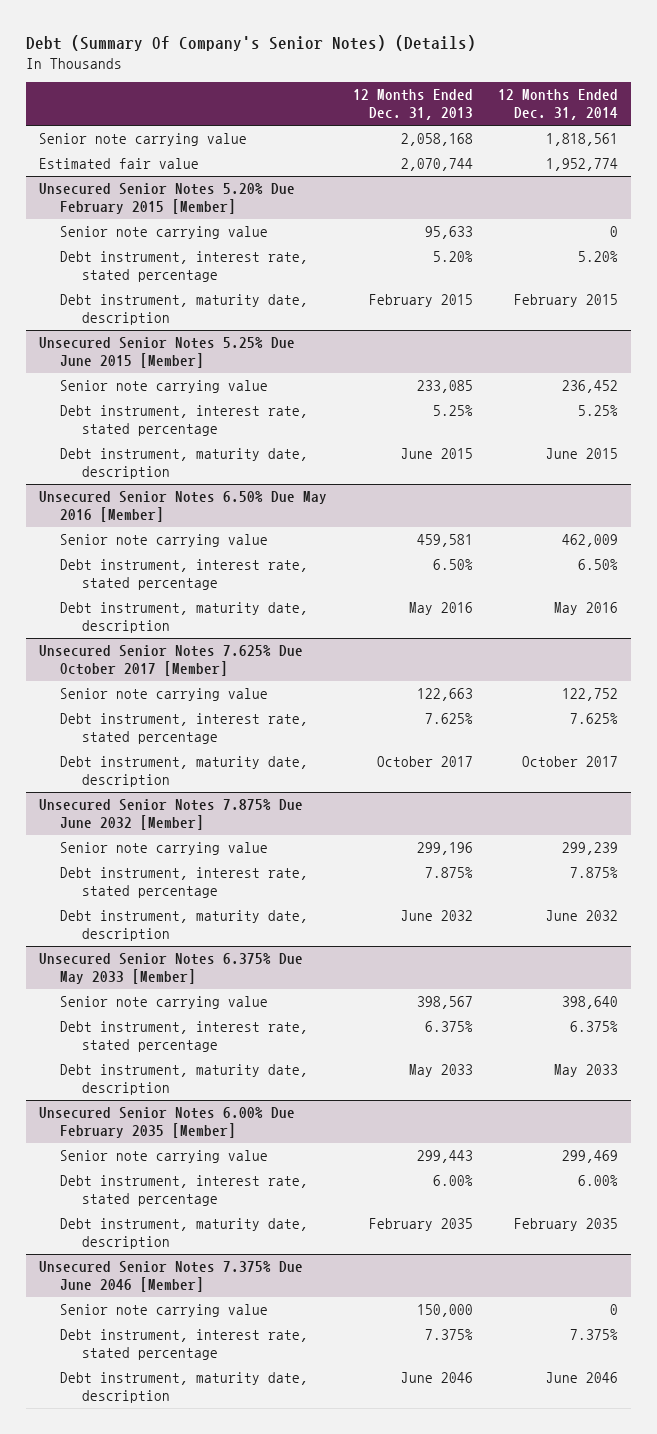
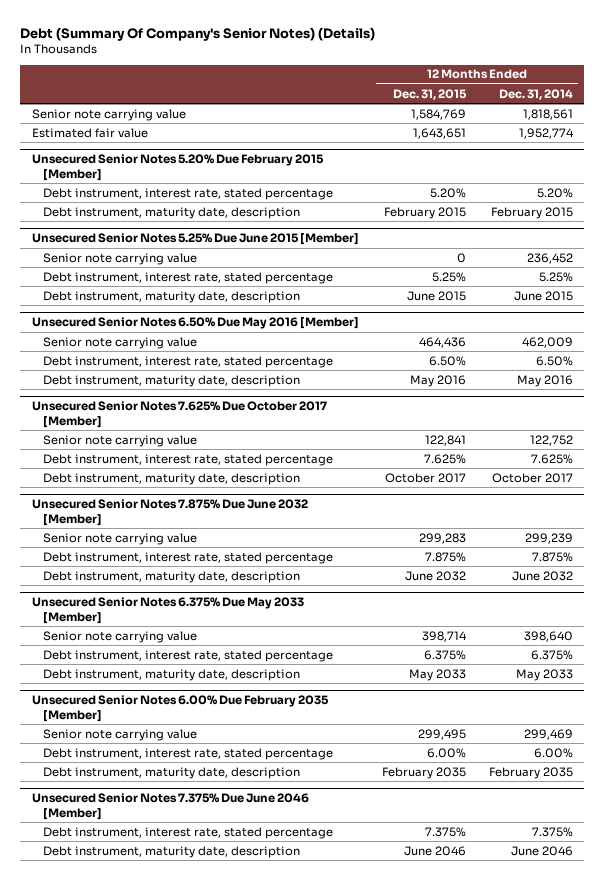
- | 12 Months Ended Dec. 31, 2013 | 12 Months Ended Dec. 31, 2014
+ | 12 Months Ended Dec. 31, 2015 | 12 Months Ended Dec. 31, 2014
@ Unsecured Senior Notes 5.20% Due February 2015 [Member]
- Senior note carrying value | 95,633 | 0
@ Unsecured Senior Notes 7.375% Due June 2046 [Member]
- Senior note carrying value | 150,000 | 0

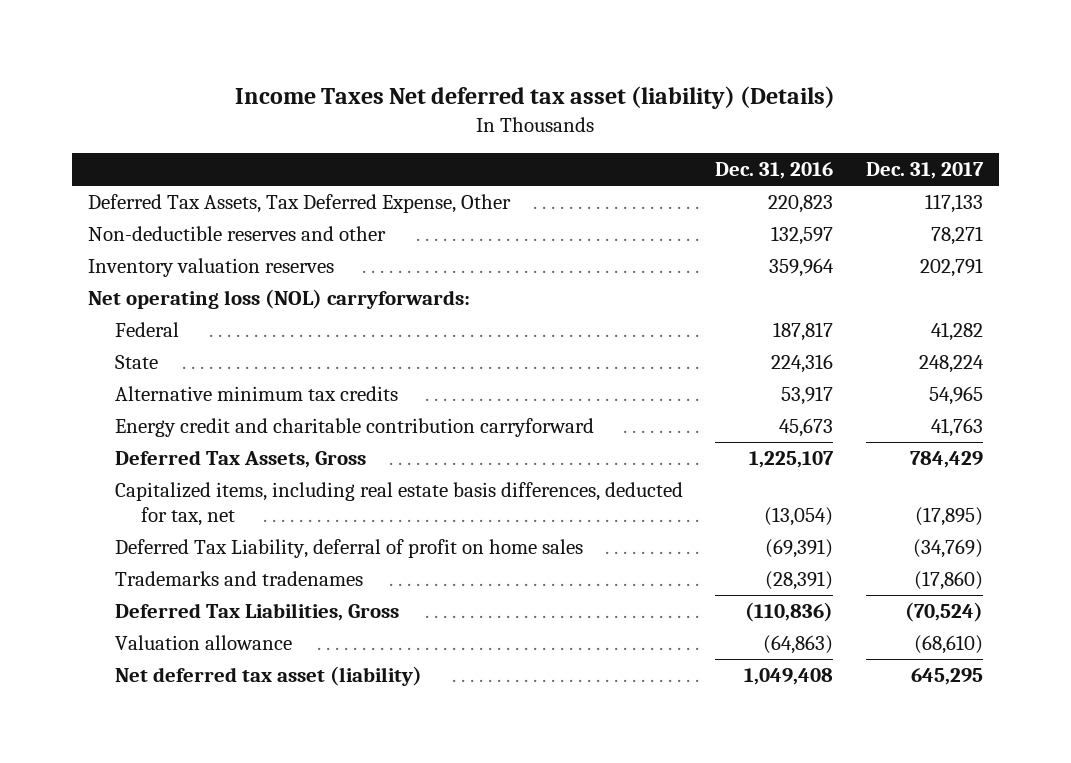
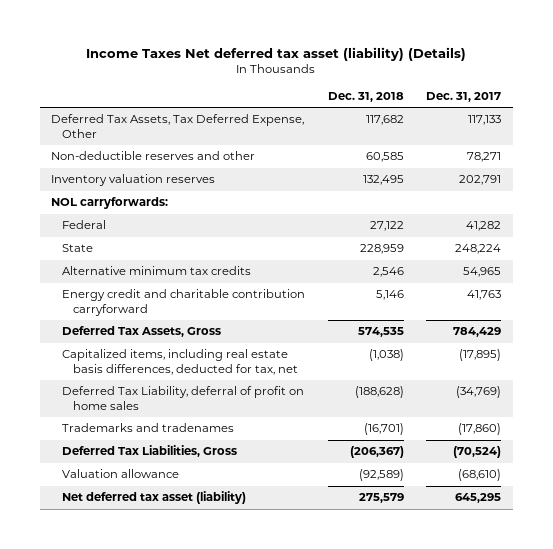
- | Dec. 31, 2016 | Dec. 31, 2017
+ | Dec. 31, 2018 | Dec. 31, 2017
- Net operating loss (NOL) carryforwards:
+ NOL carryforwards:

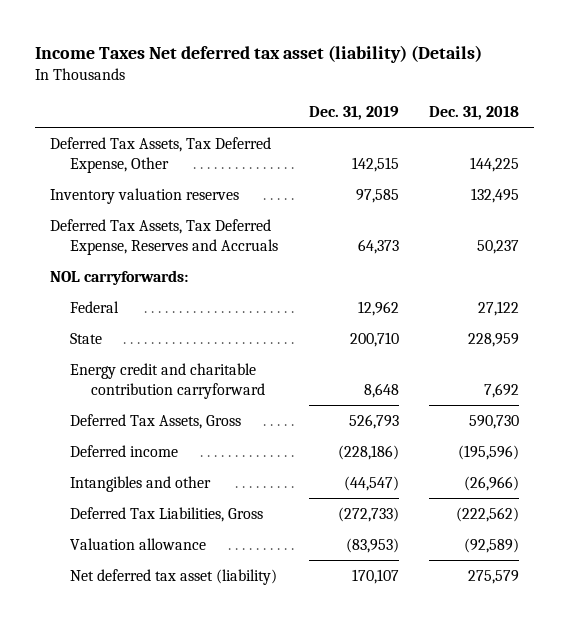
- | Dec. 31, 2018 | Dec. 31, 2017
+ | Dec. 31, 2019 | Dec. 31, 2018
- Deferred Tax Assets, Tax Deferred Expense, Other | 117,682 | 117,133
- Non-deductible reserves and other | 60,585 | 78,271
+ Deferred Tax Assets, Tax Deferred Expense, Other | 142,515 | 144,225
+ Deferred Tax Assets, Tax Deferred Expense, Reserves and Accruals | 64,373 | 50,237
- Alternative minimum tax credits | 2,546 | 54,965
- Energy credit and charitable contribution carryforward | 5,146 | 41,763
- Deferred Tax Assets, Gross | 574,535 | 784,429
- Capitalized items, including real estate basis differences, deducted for tax, net | (1,038) | (17,895)
- Deferred Tax Liability, deferral of profit on home sales | (188,628) | (34,769)
- Trademarks and tradenames | (16,701) | (17,860)
- Deferred Tax Liabilities, Gross | (206,367) | (70,524)
+ Energy credit and charitable contribution carryforward | 8,648 | 7,692
+ Deferred Tax Assets, Gross | 526,793 | 590,730
+ Deferred income | (228,186) | (195,596)
+ Intangibles and other | (44,547) | (26,966)
+ Deferred Tax Liabilities, Gross | (272,733) | (222,562)

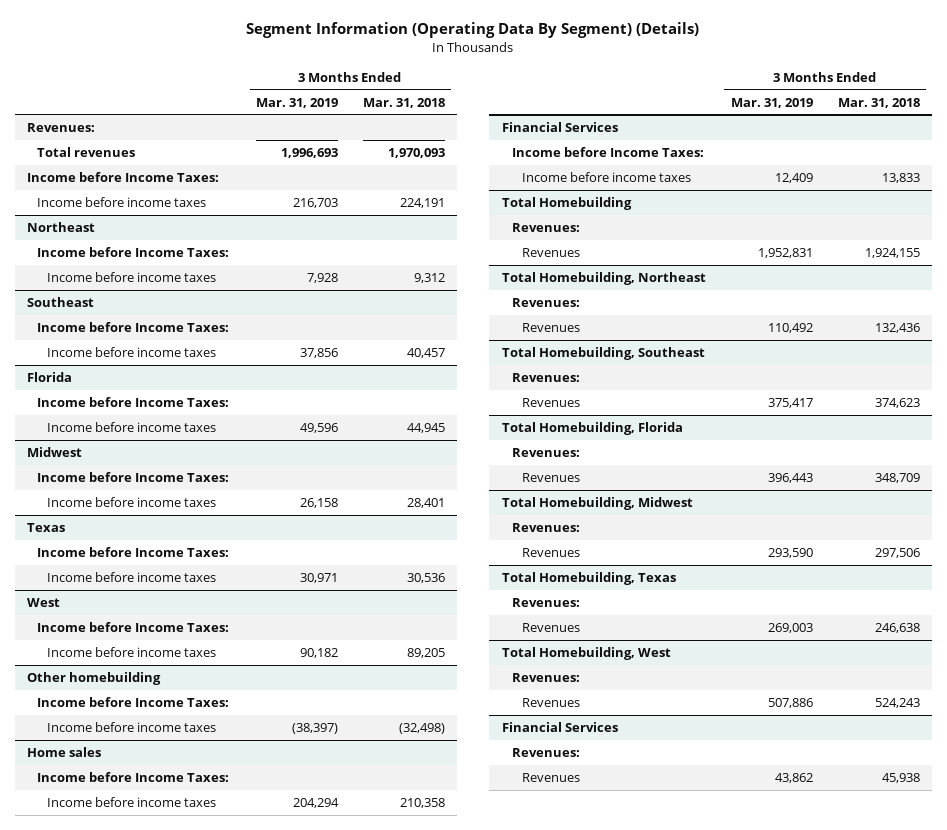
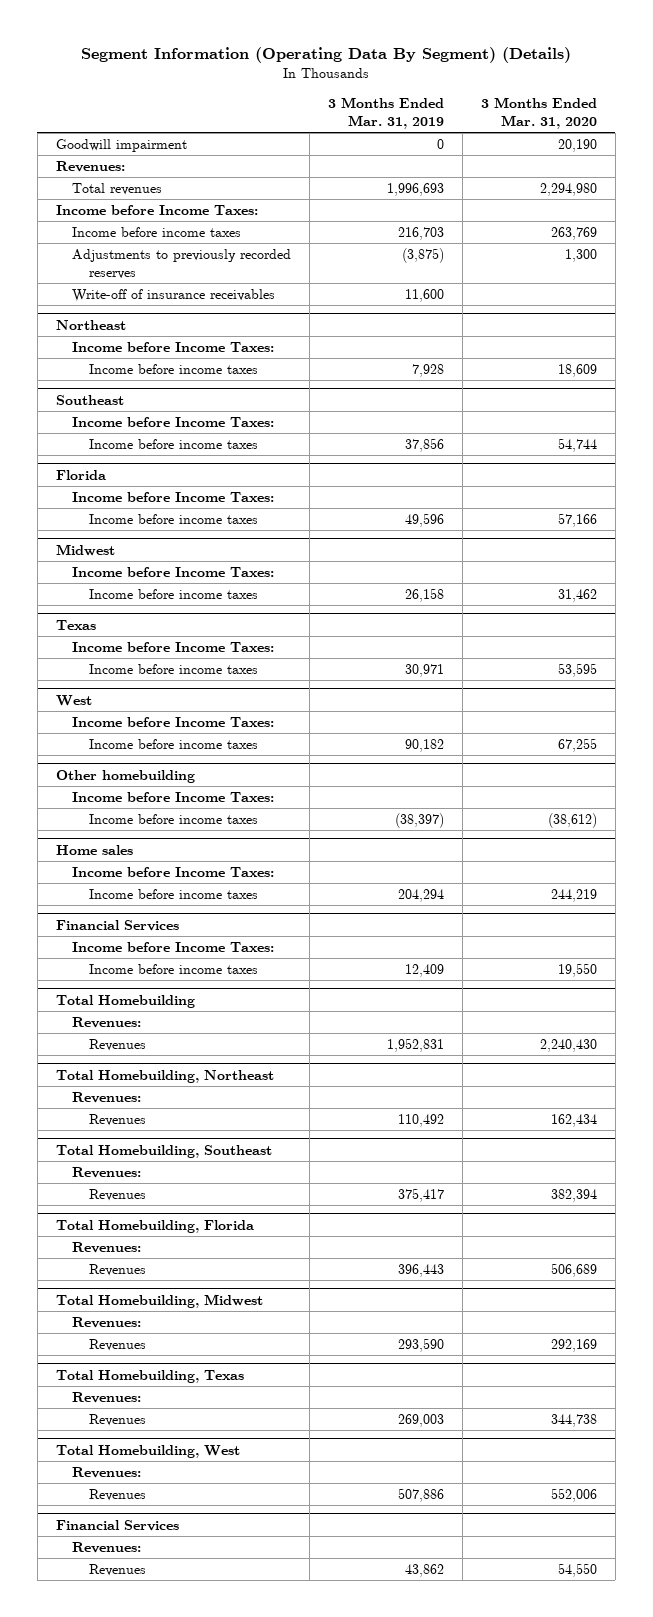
- | 3 Months Ended Mar. 31, 2019 | 3 Months Ended Mar. 31, 2018
+ | 3 Months Ended Mar. 31, 2019 | 3 Months Ended Mar. 31, 2020
+ Goodwill impairment | 0 | 20,190
+ Adjustments to previously recorded reserves | (3,875) | 1,300
+ Write-off of insurance receivables | 11,600 |

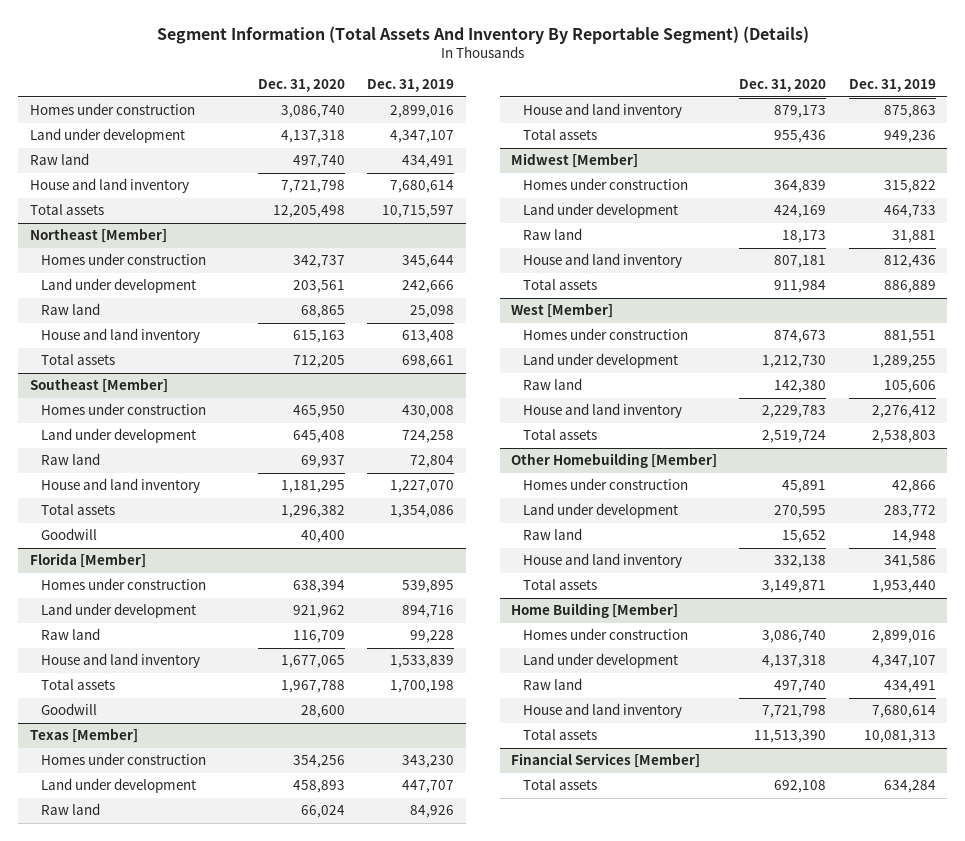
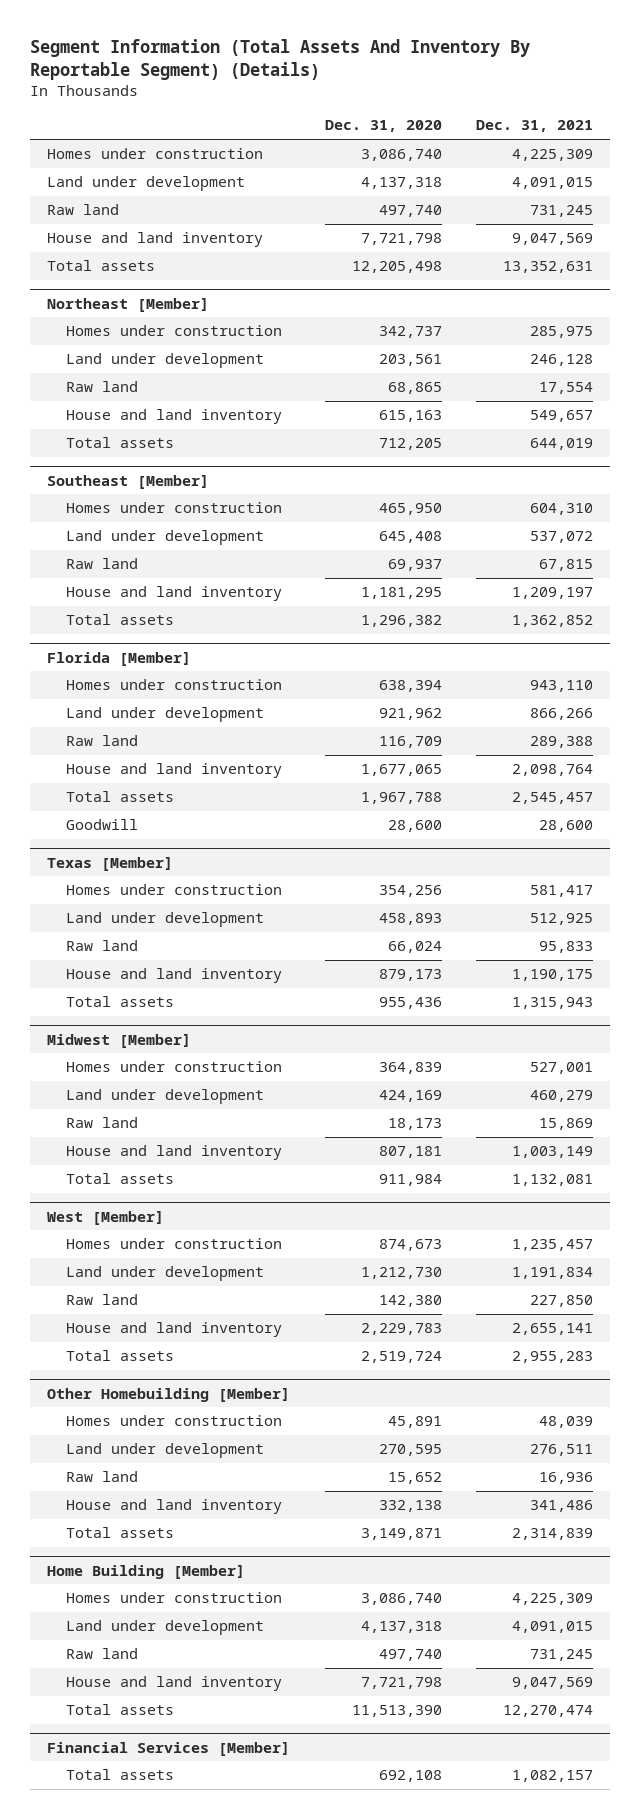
- | Dec. 31, 2020 | Dec. 31, 2019
+ | Dec. 31, 2020 | Dec. 31, 2021
@ Southeast [Member]
- Goodwill | 40,400 |

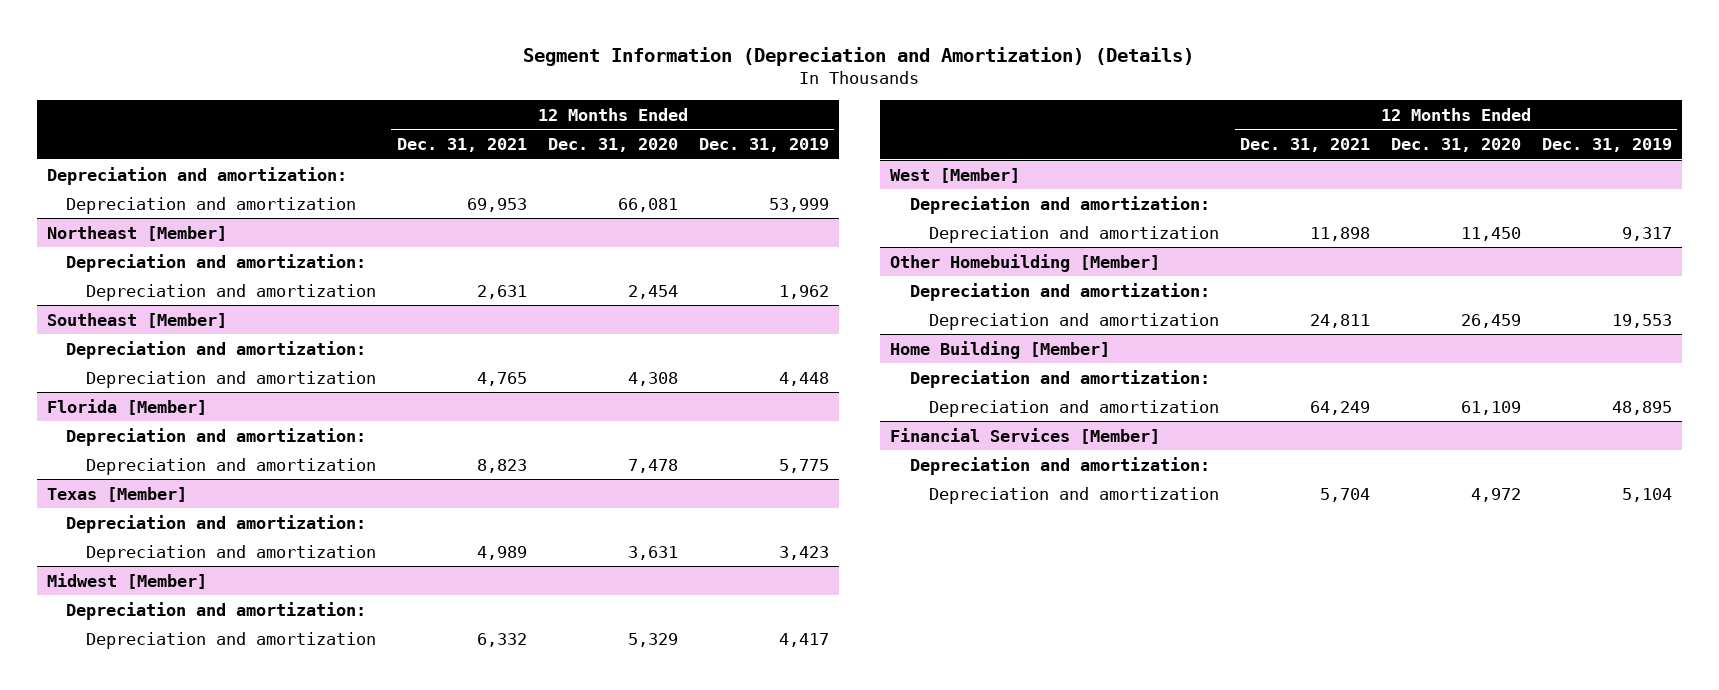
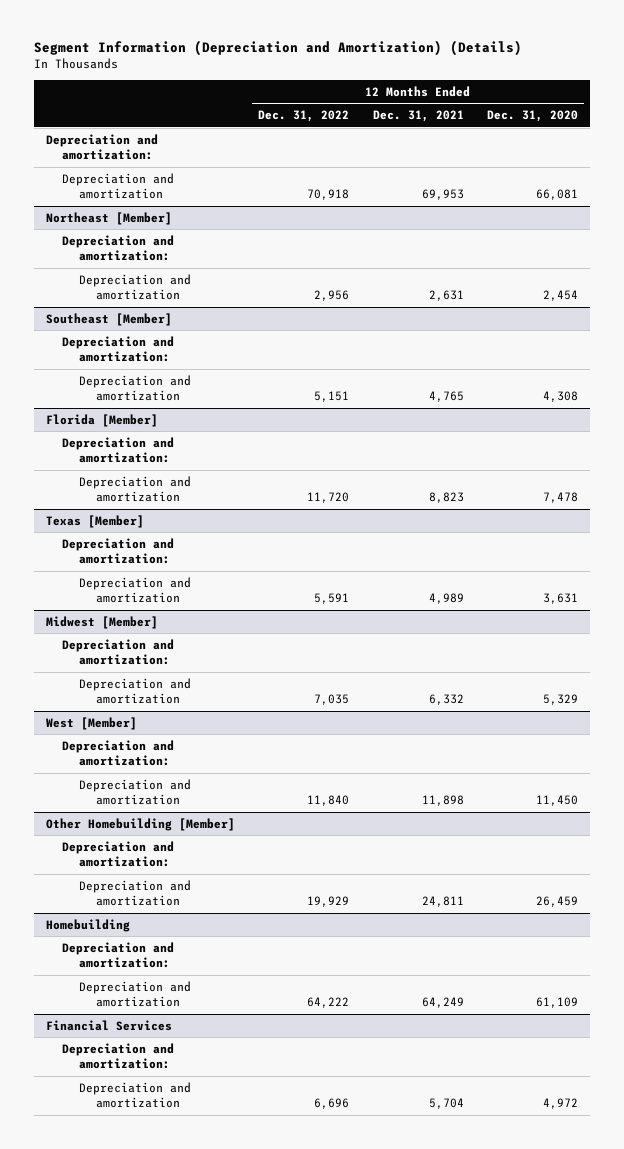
- | 12 Months Ended Dec. 31, 2021 | 12 Months Ended Dec. 31, 2020 | 12 Months Ended Dec. 31, 2019
+ | 12 Months Ended Dec. 31, 2022 | 12 Months Ended Dec. 31, 2021 | 12 Months Ended Dec. 31, 2020
- Home Building [Member]
+ Homebuilding
- Financial Services [Member]
+ Financial Services

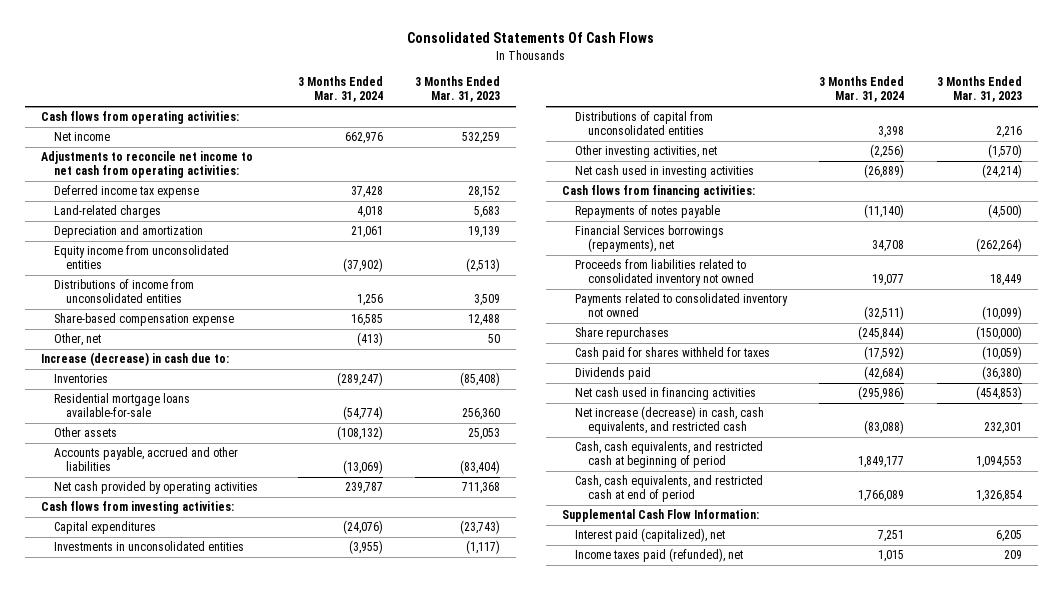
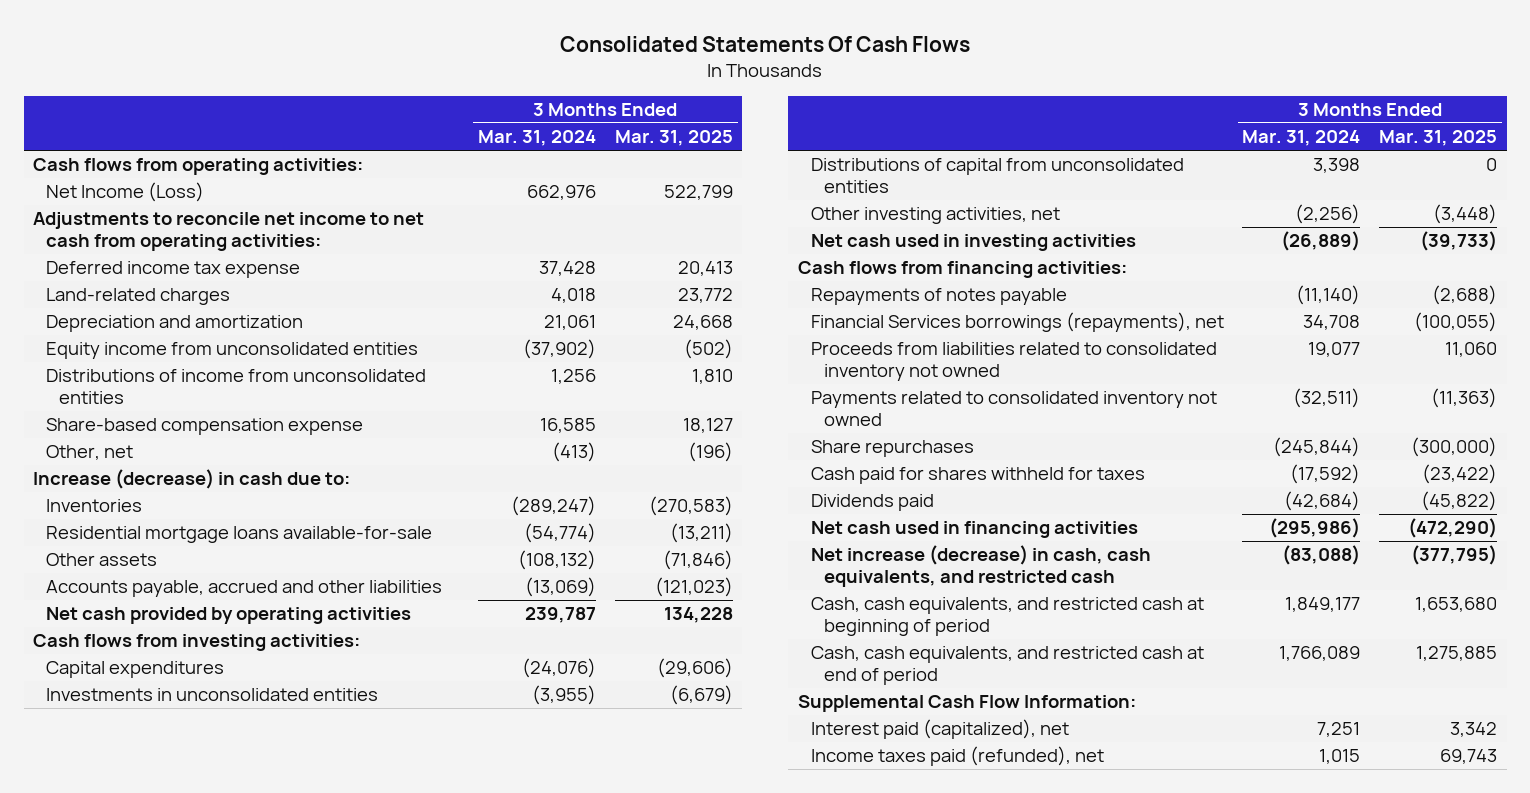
- | 3 Months Ended Mar. 31, 2024 | 3 Months Ended Mar. 31, 2023
+ | 3 Months Ended Mar. 31, 2024 | 3 Months Ended Mar. 31, 2025
- Net income | 662,976 | 532,259
+ Net Income (Loss) | 662,976 | 522,799

